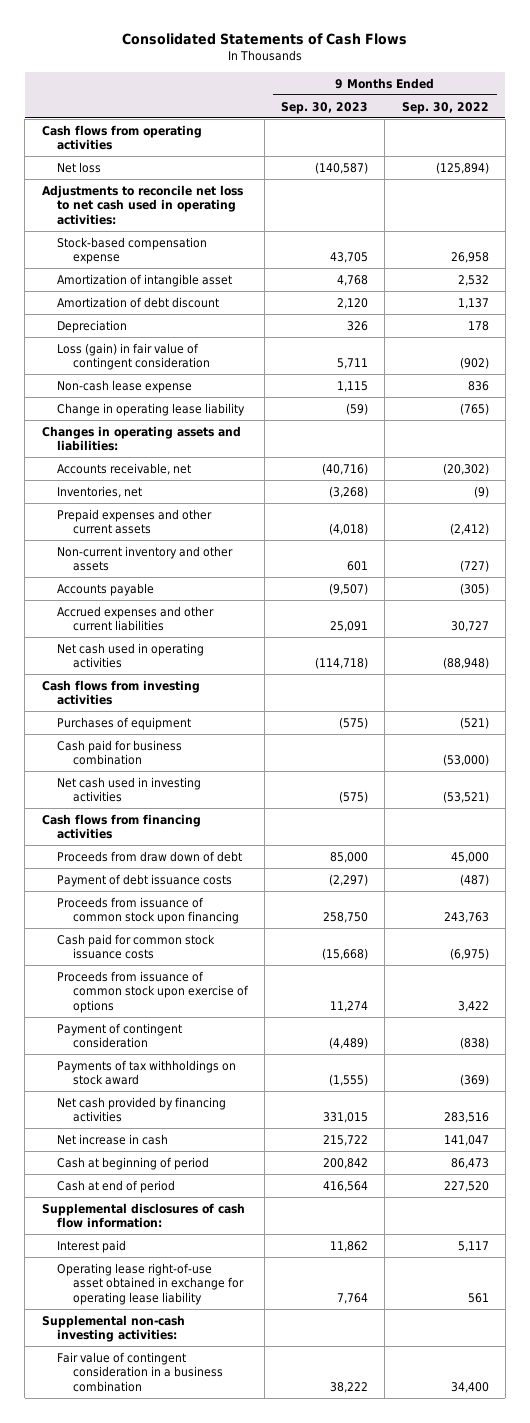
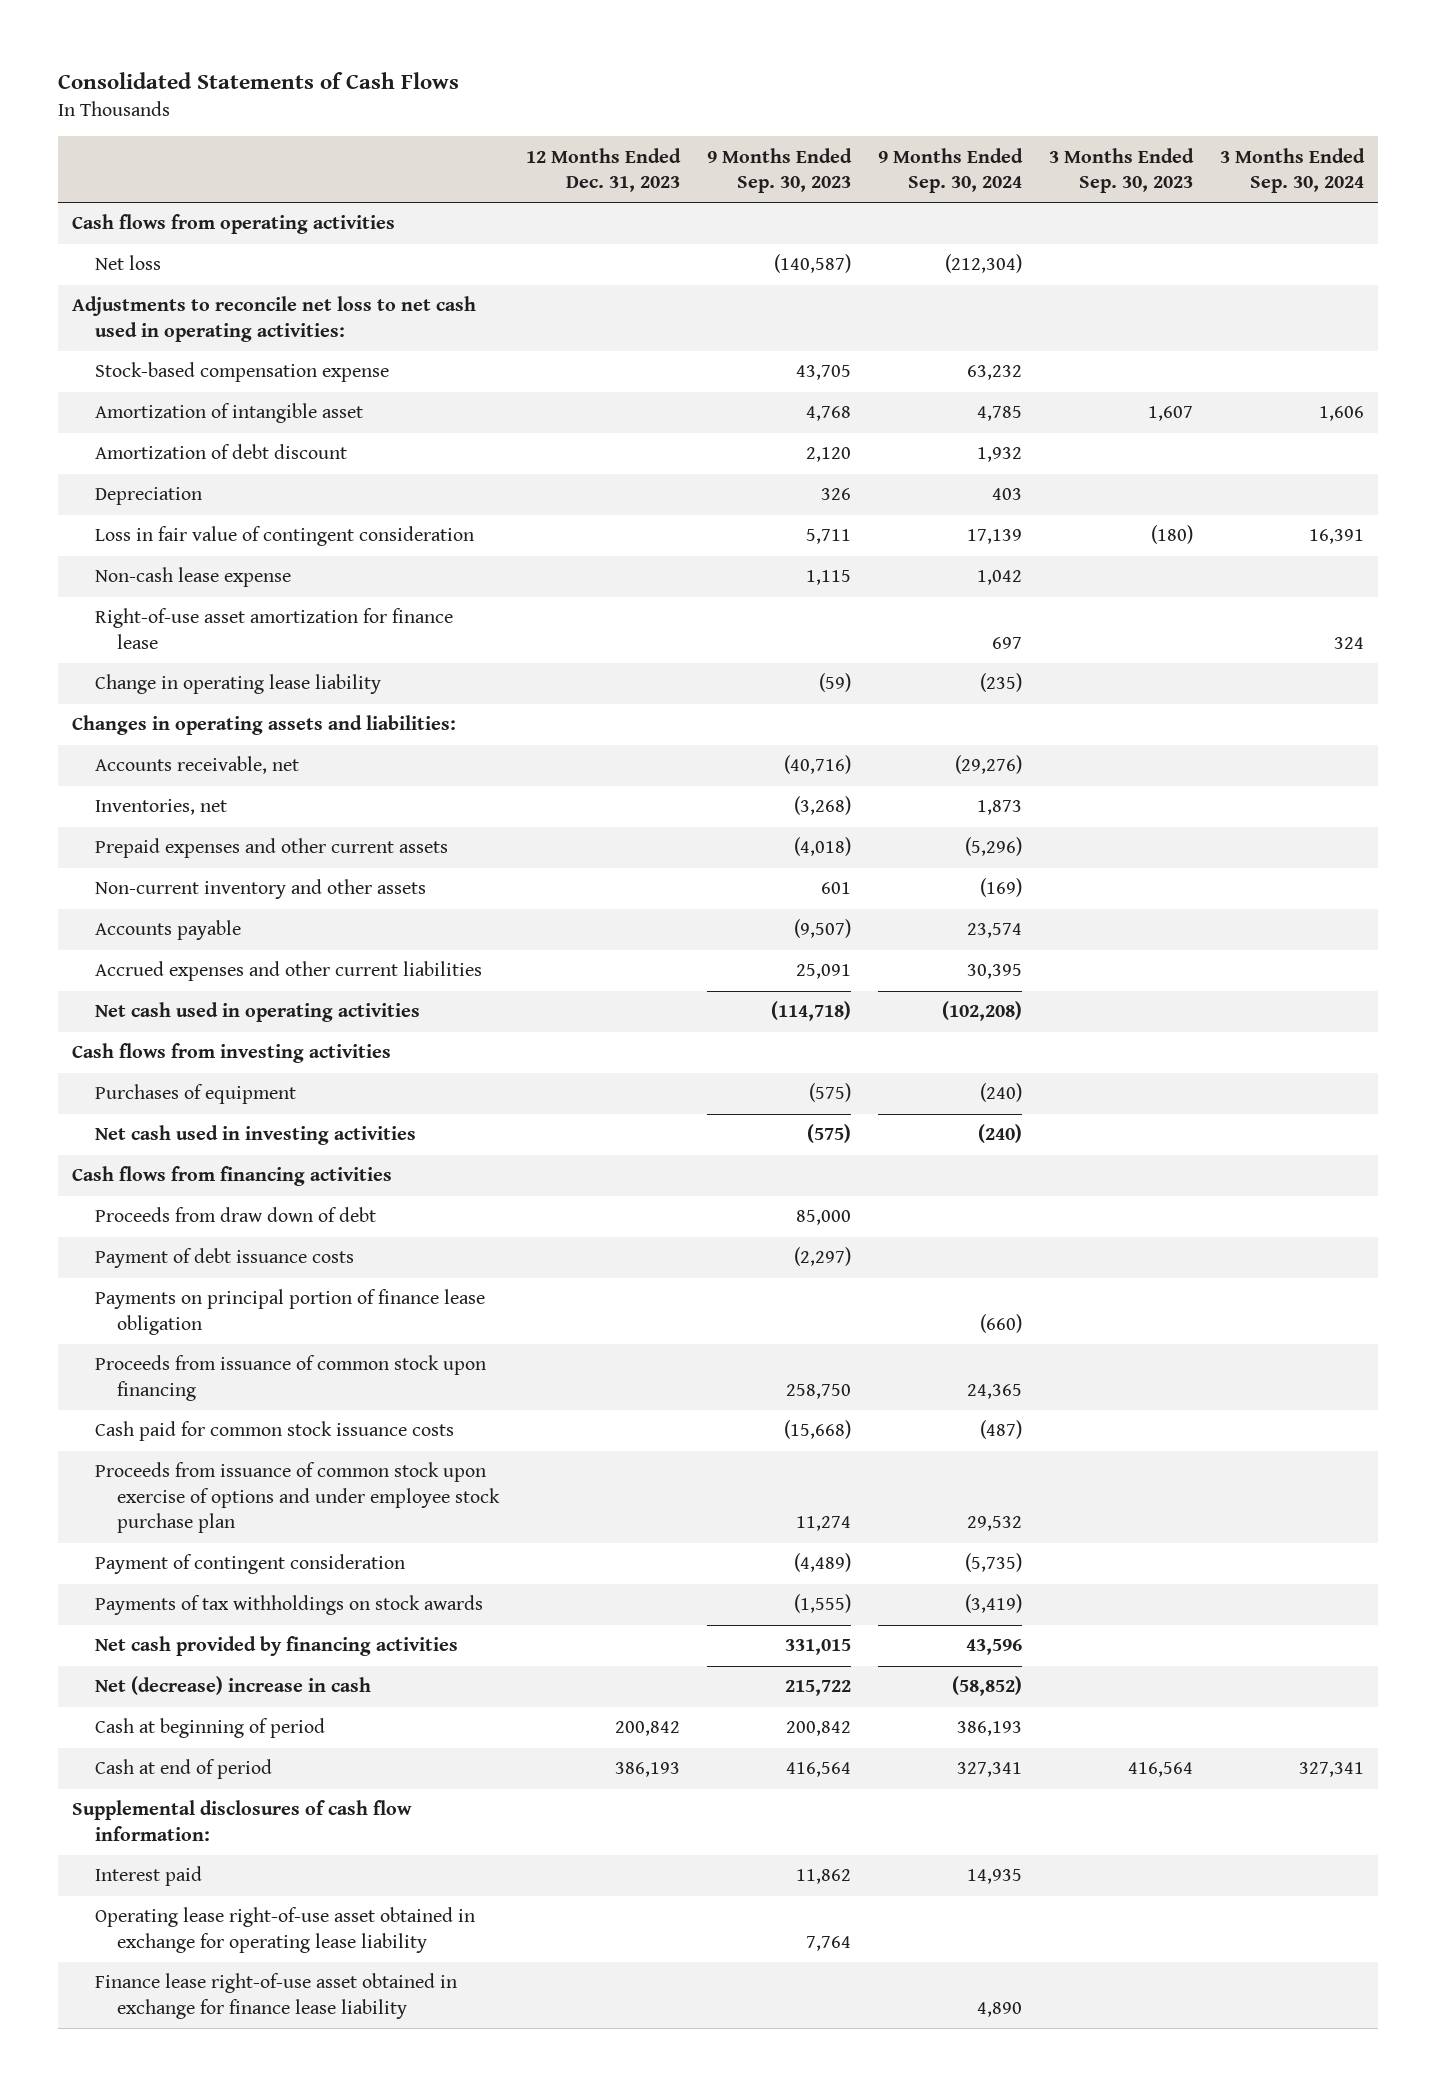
- | 9 Months Ended Sep. 30, 2023 | 9 Months Ended Sep. 30, 2022
+ | 12 Months Ended Dec. 31, 2023 | 9 Months Ended Sep. 30, 2023 | 9 Months Ended Sep. 30, 2024 | 3 Months Ended Sep. 30, 2023 | 3 Months Ended Sep. 30, 2024
- Loss (gain) in fair value of contingent consideration | 5,711 | (902)
+ Loss in fair value of contingent consideration | | 5,711 | 17,139 | (180) | 16,391
+ Right-of-use asset amortization for finance lease | | | 697 | | 324
- Cash paid for business combination | | (53,000)
+ Payments on principal portion of finance lease obligation | | | (660) | |
- Proceeds from issuance of common stock upon exercise of options | 11,274 | 3,422
+ Proceeds from issuance of common stock upon exercise of options and under employee stock purchase plan | | 11,274 | 29,532 | |
- Payments of tax withholdings on stock award | (1,555) | (369)
+ Payments of tax withholdings on stock awards | | (1,555) | (3,419) | |
- Net increase in cash | 215,722 | 141,047
+ Net (decrease) increase in cash | | 215,722 | (58,852) | |
- Supplemental non-cash investing activities:
- Fair value of contingent consideration in a business combination | 38,222 | 34,400
+ Finance lease right-of-use asset obtained in exchange for finance lease liability | | | 4,890 | |

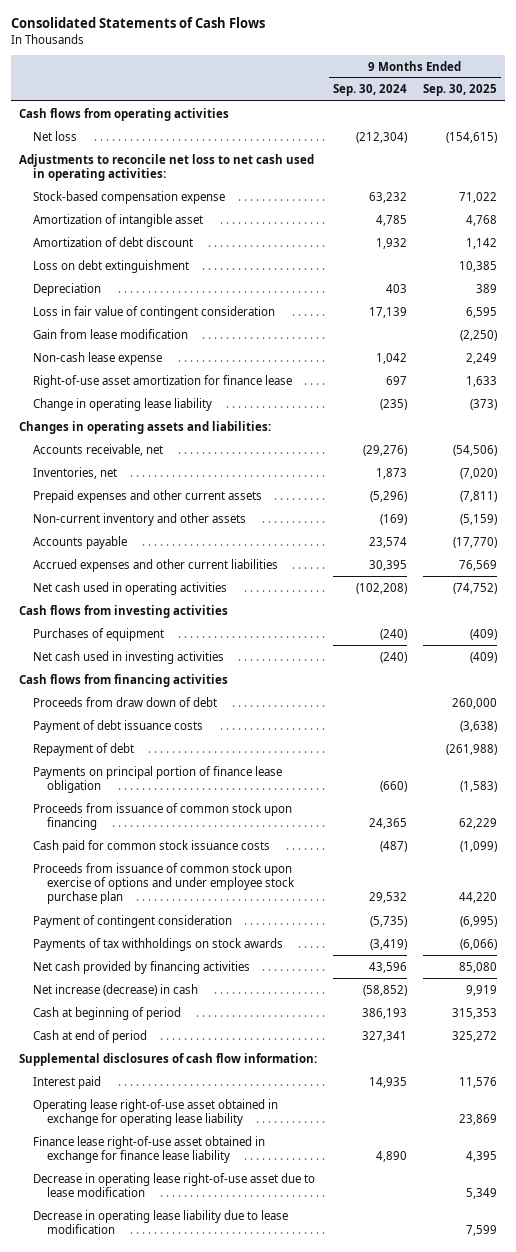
- | 12 Months Ended Dec. 31, 2023 | 9 Months Ended Sep. 30, 2023 | 9 Months Ended Sep. 30, 2024 | 3 Months Ended Sep. 30, 2023 | 3 Months Ended Sep. 30, 2024
+ | 9 Months Ended Sep. 30, 2024 | 9 Months Ended Sep. 30, 2025
+ Loss on debt extinguishment | | 10,385
+ Gain from lease modification | | (2,250)
+ Repayment of debt | | (261,988)
- Net (decrease) increase in cash | | 215,722 | (58,852) | |
+ Net increase (decrease) in cash | (58,852) | 9,919
+ Decrease in operating lease right-of-use asset due to lease modification | | 5,349
+ Decrease in operating lease liability due to lease modification | | 7,599

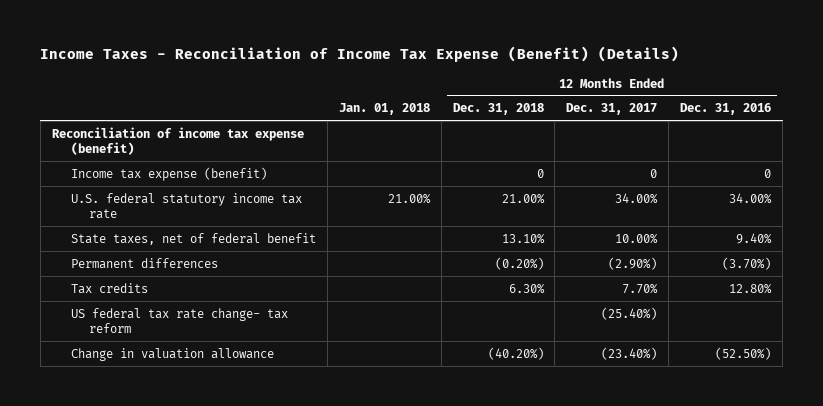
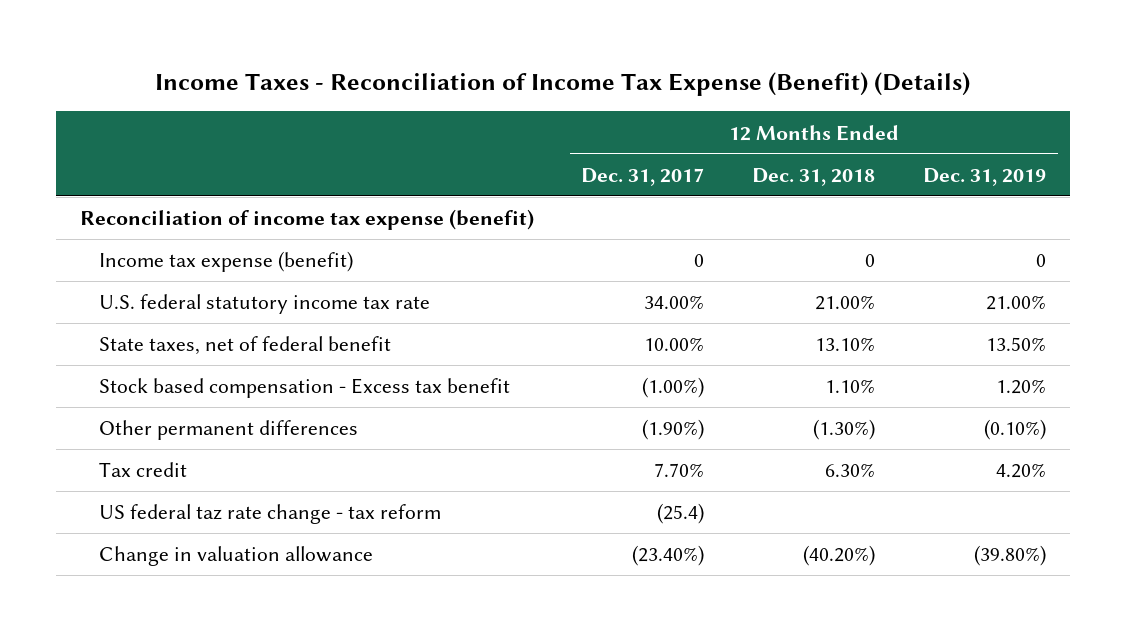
- | Jan. 01, 2018 | 12 Months Ended Dec. 31, 2018 | 12 Months Ended Dec. 31, 2017 | 12 Months Ended Dec. 31, 2016
+ | 12 Months Ended Dec. 31, 2017 | 12 Months Ended Dec. 31, 2018 | 12 Months Ended Dec. 31, 2019
- Permanent differences | | (0.20%) | (2.90%) | (3.70%)
- Tax credits | | 6.30% | 7.70% | 12.80%
- US federal tax rate change- tax reform | | | (25.40%) |
+ Stock based compensation - Excess tax benefit | (1.00%) | 1.10% | 1.20%
+ Other permanent differences | (1.90%) | (1.30%) | (0.10%)
+ Tax credit | 7.70% | 6.30% | 4.20%
+ US federal taz rate change - tax reform | (25.4) | |

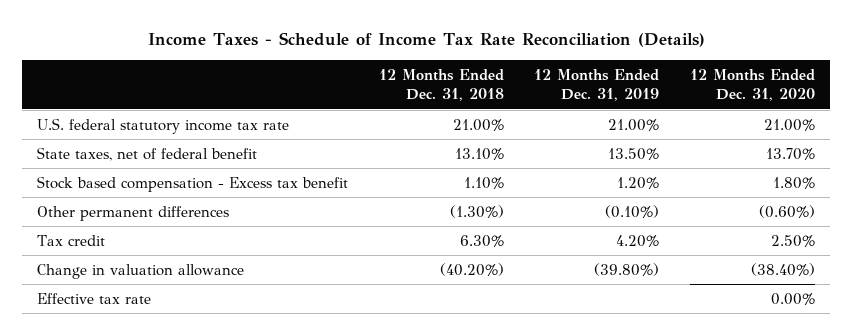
- Income Taxes - Reconciliation of Income Tax Expense (Benefit) (Details)
+ Income Taxes - Schedule of Income Tax Rate Reconciliation (Details)
- | 12 Months Ended Dec. 31, 2017 | 12 Months Ended Dec. 31, 2018 | 12 Months Ended Dec. 31, 2019
+ | 12 Months Ended Dec. 31, 2018 | 12 Months Ended Dec. 31, 2019 | 12 Months Ended Dec. 31, 2020
- Reconciliation of income tax expense (benefit)
- Income tax expense (benefit) | 0 | 0 | 0
- US federal taz rate change - tax reform | (25.4) | |
+ Effective tax rate | | | 0.00%

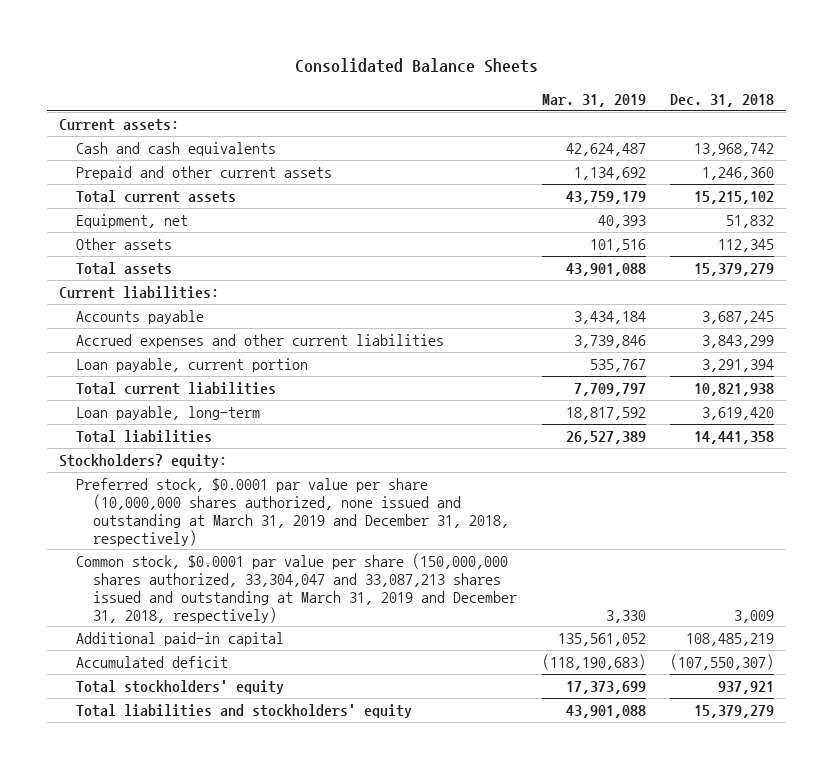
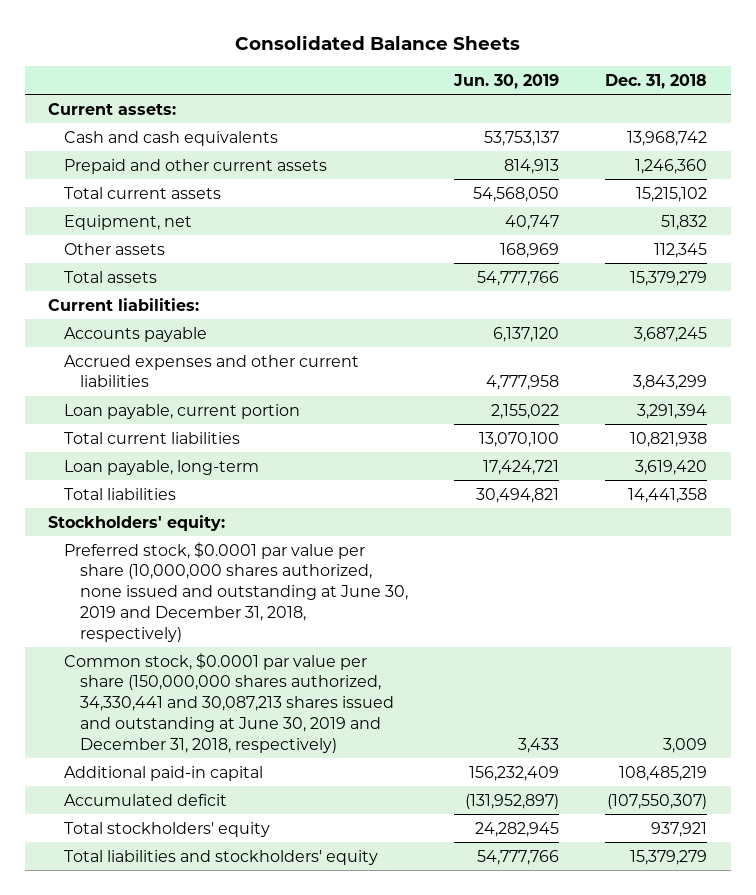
- | Mar. 31, 2019 | Dec. 31, 2018
+ | Jun. 30, 2019 | Dec. 31, 2018
- Stockholders? equity:
- Preferred stock, $0.0001 par value per share (10,000,000 shares authorized, none issued and outstanding at March 31, 2019 and December 31, 2018, respectively)
- Common stock, $0.0001 par value per share (150,000,000 shares authorized, 33,304,047 and 33,087,213 shares issued and outstanding at March 31, 2019 and December 31, 2018, respectively) | 3,330 | 3,009
+ Stockholders' equity:
+ Preferred stock, $0.0001 par value per share (10,000,000 shares authorized, none issued and outstanding at June 30, 2019 and December 31, 2018, respectively)
+ Common stock, $0.0001 par value per share (150,000,000 shares authorized, 34,330,441 and 30,087,213 shares issued and outstanding at June 30, 2019 and December 31, 2018, respectively) | 3,433 | 3,009

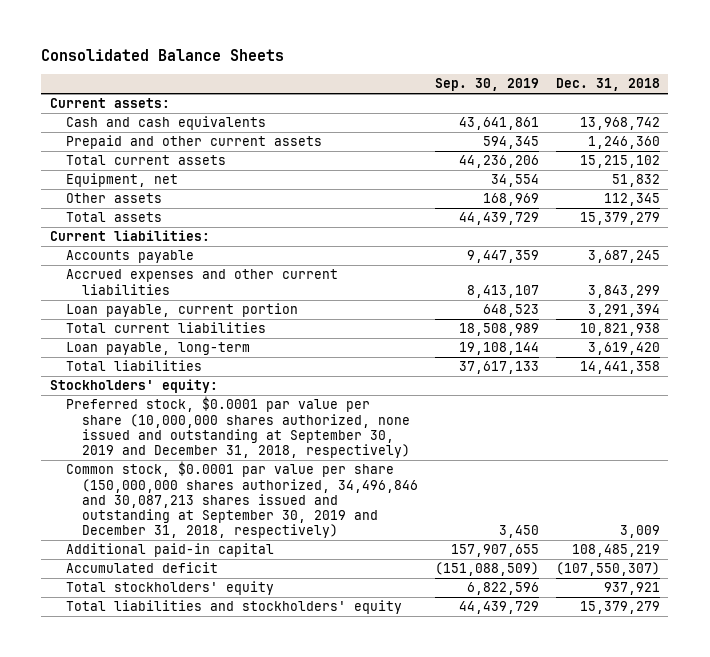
- | Jun. 30, 2019 | Dec. 31, 2018
+ | Sep. 30, 2019 | Dec. 31, 2018
- Preferred stock, $0.0001 par value per share (10,000,000 shares authorized, none issued and outstanding at June 30, 2019 and December 31, 2018, respectively)
- Common stock, $0.0001 par value per share (150,000,000 shares authorized, 34,330,441 and 30,087,213 shares issued and outstanding at June 30, 2019 and December 31, 2018, respectively) | 3,433 | 3,009
+ Preferred stock, $0.0001 par value per share (10,000,000 shares authorized, none issued and outstanding at September 30, 2019 and December 31, 2018, respectively)
+ Common stock, $0.0001 par value per share (150,000,000 shares authorized, 34,496,846 and 30,087,213 shares issued and outstanding at September 30, 2019 and December 31, 2018, respectively) | 3,450 | 3,009

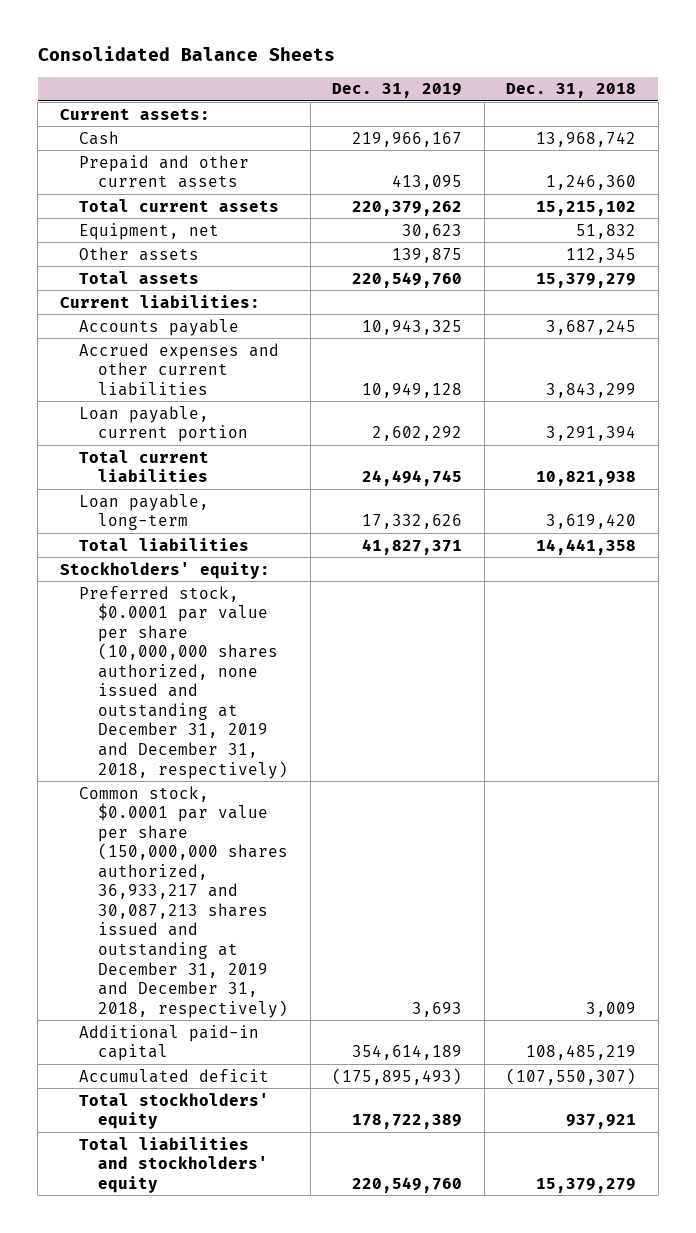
- | Sep. 30, 2019 | Dec. 31, 2018
+ | Dec. 31, 2019 | Dec. 31, 2018
- Cash and cash equivalents | 43,641,861 | 13,968,742
+ Cash | 219,966,167 | 13,968,742
- Preferred stock, $0.0001 par value per share (10,000,000 shares authorized, none issued and outstanding at September 30, 2019 and December 31, 2018, respectively)
- Common stock, $0.0001 par value per share (150,000,000 shares authorized, 34,496,846 and 30,087,213 shares issued and outstanding at September 30, 2019 and December 31, 2018, respectively) | 3,450 | 3,009
+ Preferred stock, $0.0001 par value per share (10,000,000 shares authorized, none issued and outstanding at December 31, 2019 and December 31, 2018, respectively)
+ Common stock, $0.0001 par value per share (150,000,000 shares authorized, 36,933,217 and 30,087,213 shares issued and outstanding at December 31, 2019 and December 31, 2018, respectively) | 3,693 | 3,009

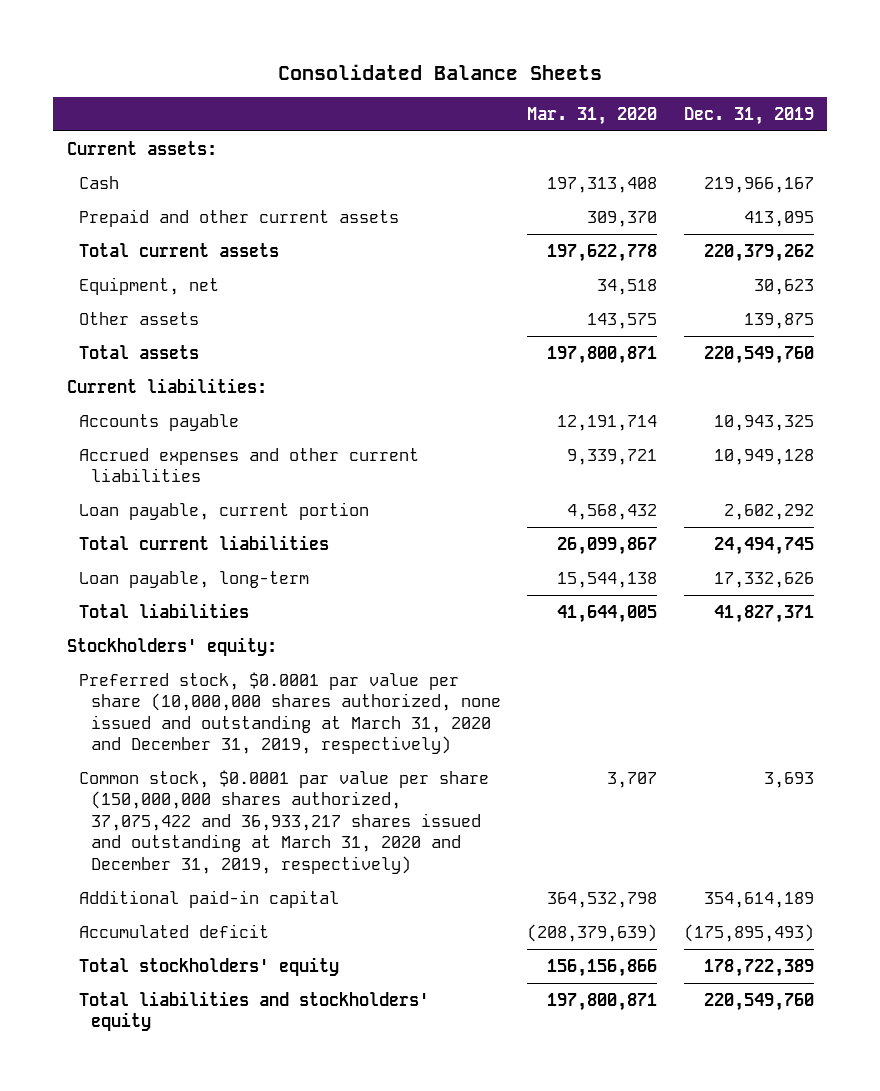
- | Dec. 31, 2019 | Dec. 31, 2018
+ | Mar. 31, 2020 | Dec. 31, 2019
- Preferred stock, $0.0001 par value per share (10,000,000 shares authorized, none issued and outstanding at December 31, 2019 and December 31, 2018, respectively)
- Common stock, $0.0001 par value per share (150,000,000 shares authorized, 36,933,217 and 30,087,213 shares issued and outstanding at December 31, 2019 and December 31, 2018, respectively) | 3,693 | 3,009
+ Preferred stock, $0.0001 par value per share (10,000,000 shares authorized, none issued and outstanding at March 31, 2020 and December 31, 2019, respectively)
+ Common stock, $0.0001 par value per share (150,000,000 shares authorized, 37,075,422 and 36,933,217 shares issued and outstanding at March 31, 2020 and December 31, 2019, respectively) | 3,707 | 3,693

